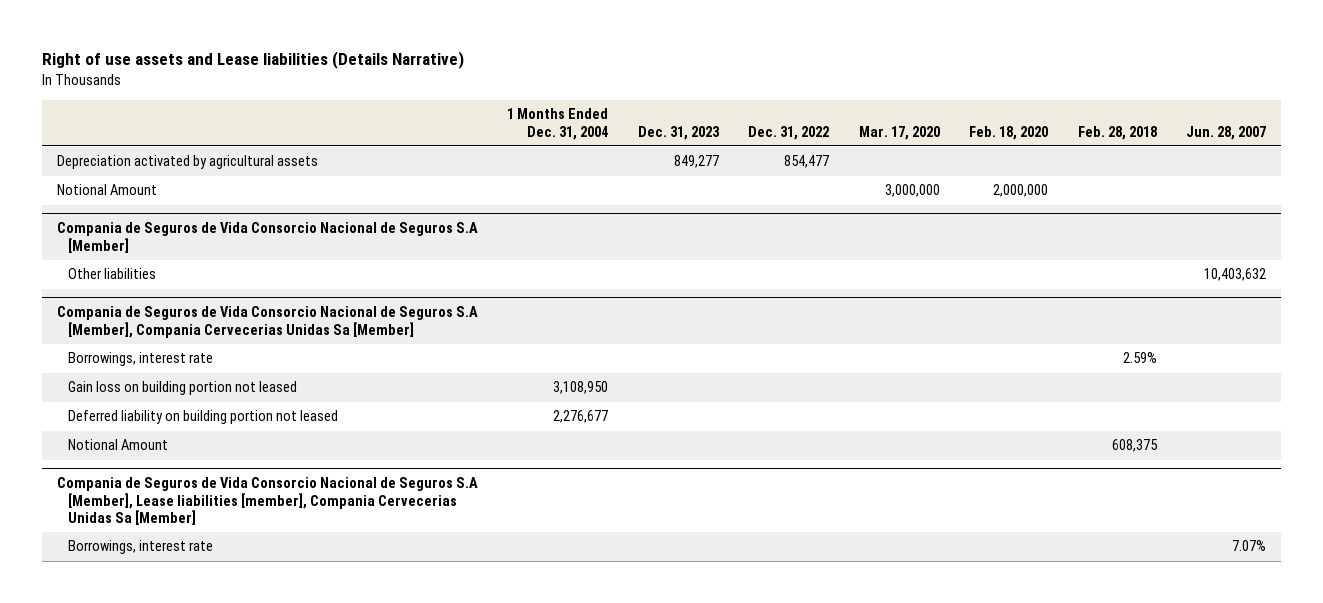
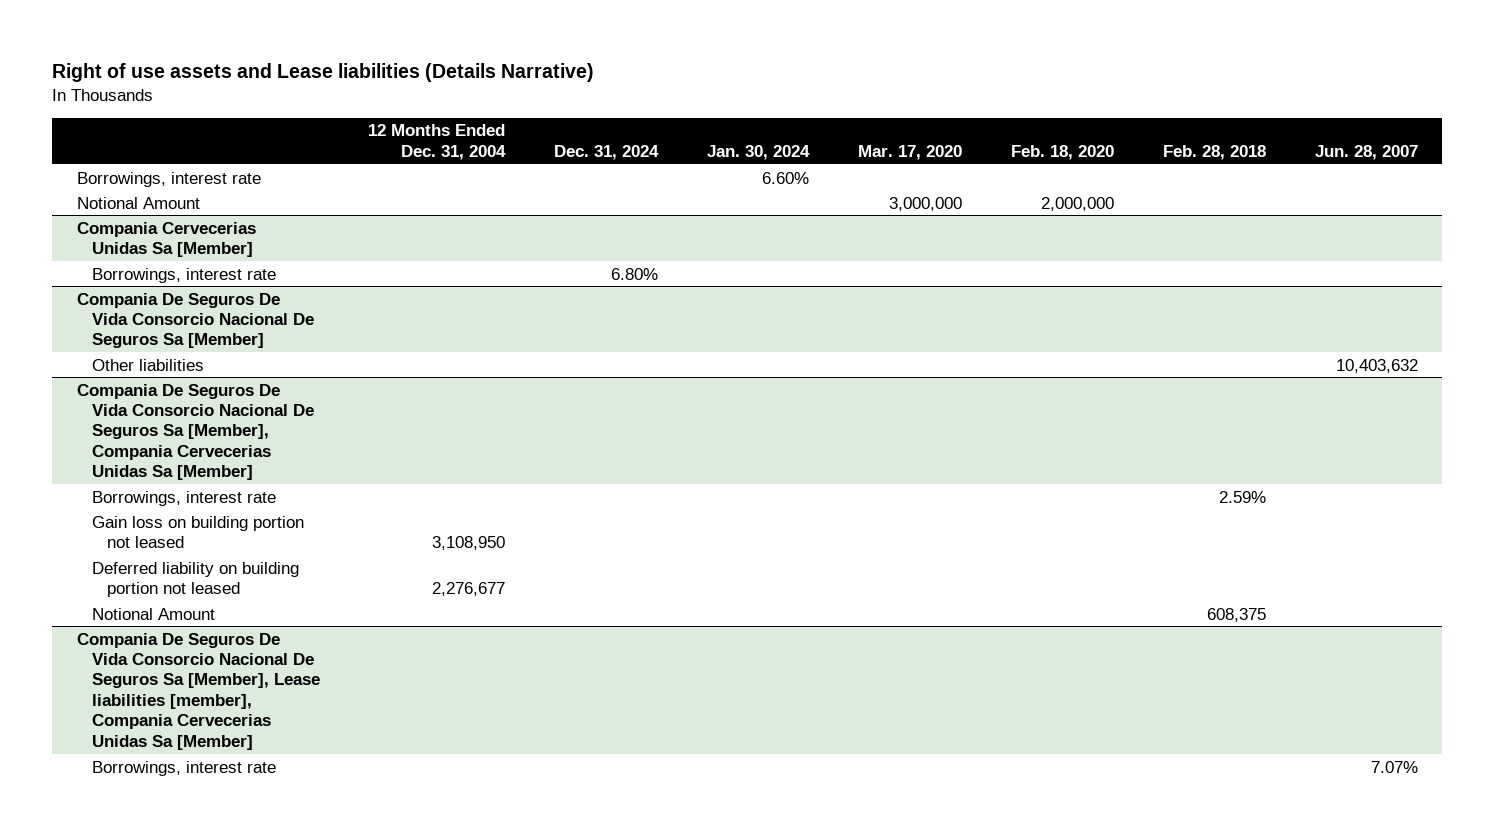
- | 1 Months Ended Dec. 31, 2004 | Dec. 31, 2023 | Dec. 31, 2022 | Mar. 17, 2020 | Feb. 18, 2020 | Feb. 28, 2018 | Jun. 28, 2007
+ | 12 Months Ended Dec. 31, 2004 | Dec. 31, 2024 | Jan. 30, 2024 | Mar. 17, 2020 | Feb. 18, 2020 | Feb. 28, 2018 | Jun. 28, 2007
- Depreciation activated by agricultural assets | | 849,277 | 854,477 | | | |
+ Borrowings, interest rate | | | 6.60% | | | |
- Compania de Seguros de Vida Consorcio Nacional de Seguros S.A [Member]
+ Compania Cervecerias Unidas Sa [Member]
+ Borrowings, interest rate | | 6.80% | | | | |
+ Compania De Seguros De Vida Consorcio Nacional De Seguros Sa [Member]
- Compania de Seguros de Vida Consorcio Nacional de Seguros S.A [Member], Compania Cervecerias Unidas Sa [Member]
+ Compania De Seguros De Vida Consorcio Nacional De Seguros Sa [Member], Compania Cervecerias Unidas Sa [Member]
- Compania de Seguros de Vida Consorcio Nacional de Seguros S.A [Member], Lease liabilities [member], Compania Cervecerias Unidas Sa [Member]
+ Compania De Seguros De Vida Consorcio Nacional De Seguros Sa [Member], Lease liabilities [member], Compania Cervecerias Unidas Sa [Member]

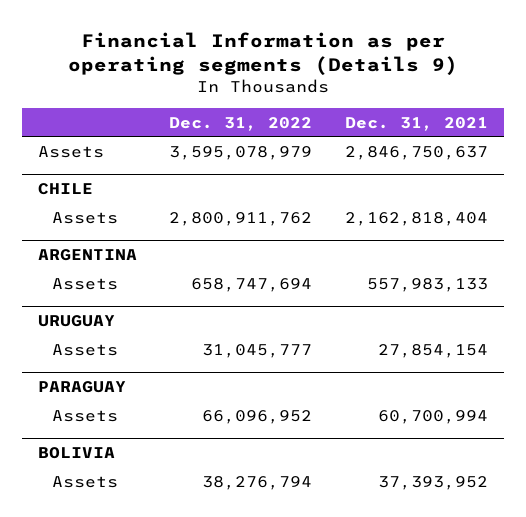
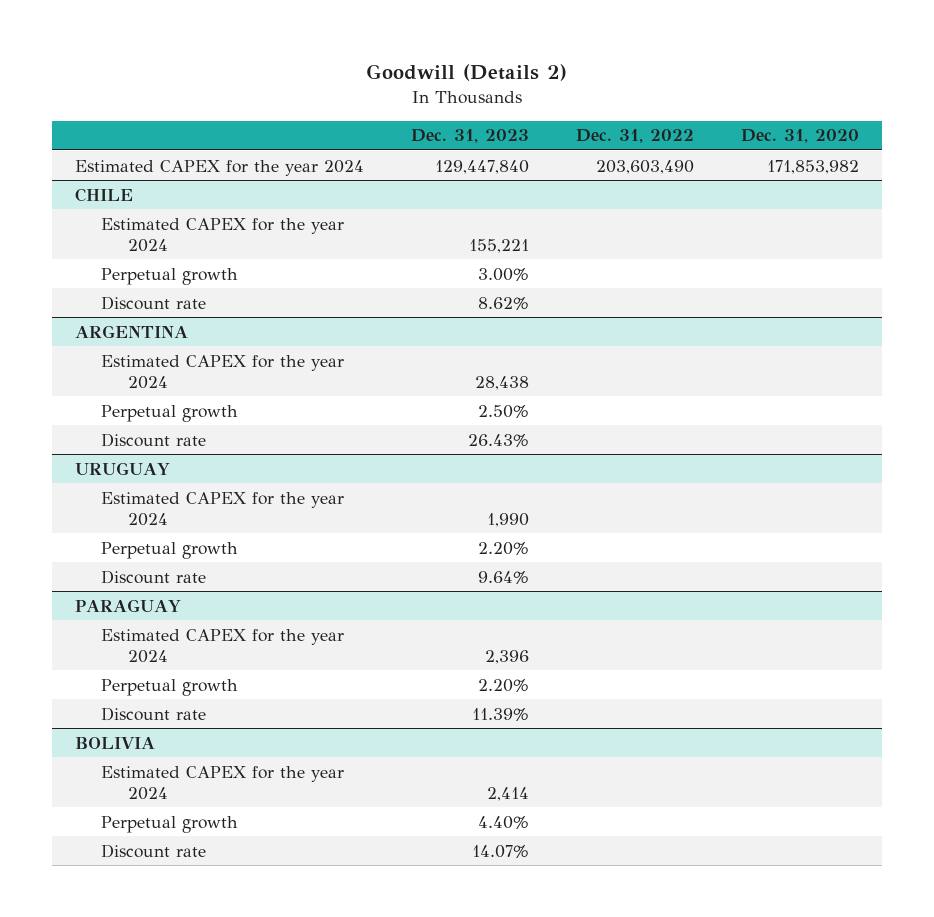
- Financial Information as per operating segments (Details 9)
+ Goodwill (Details 2)
- | Dec. 31, 2022 | Dec. 31, 2021
+ | Dec. 31, 2023 | Dec. 31, 2022 | Dec. 31, 2020
- Assets | 3,595,078,979 | 2,846,750,637
+ Estimated CAPEX for the year 2024 | 129,447,840 | 203,603,490 | 171,853,982
@ CHILE
- Assets | 2,800,911,762 | 2,162,818,404
+ Estimated CAPEX for the year 2024 | 155,221 | |
+ Perpetual growth | 3.00% | |
+ Discount rate | 8.62% | |
@ ARGENTINA
- Assets | 658,747,694 | 557,983,133
+ Estimated CAPEX for the year 2024 | 28,438 | |
+ Perpetual growth | 2.50% | |
+ Discount rate | 26.43% | |
@ URUGUAY
- Assets | 31,045,777 | 27,854,154
+ Estimated CAPEX for the year 2024 | 1,990 | |
+ Perpetual growth | 2.20% | |
+ Discount rate | 9.64% | |
@ PARAGUAY
- Assets | 66,096,952 | 60,700,994
+ Estimated CAPEX for the year 2024 | 2,396 | |
+ Perpetual growth | 2.20% | |
+ Discount rate | 11.39% | |
@ BOLIVIA
- Assets | 38,276,794 | 37,393,952
+ Estimated CAPEX for the year 2024 | 2,414 | |
+ Perpetual growth | 4.40% | |
+ Discount rate | 14.07% | |

